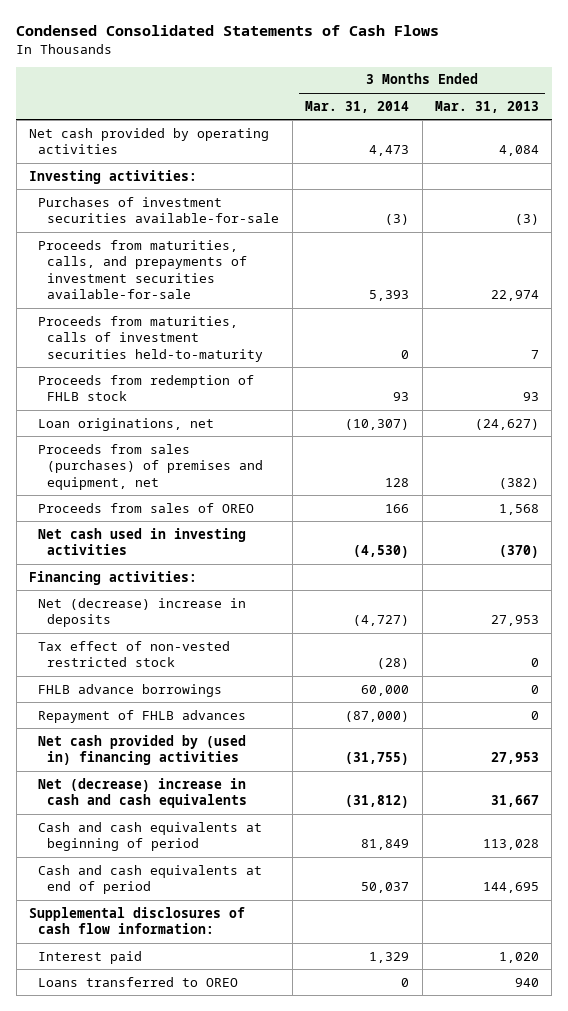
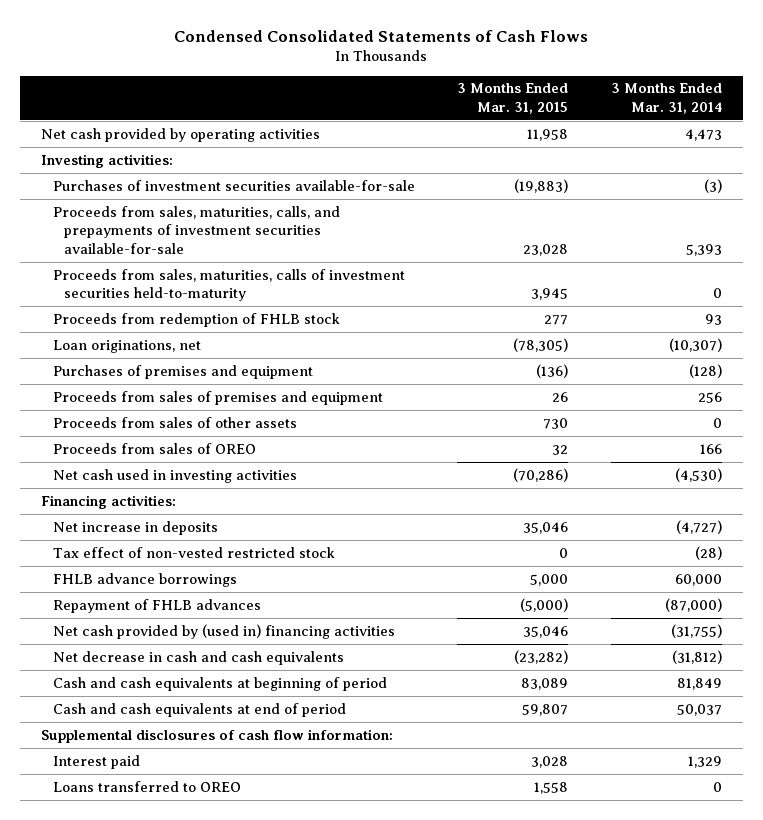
- | 3 Months Ended Mar. 31, 2014 | 3 Months Ended Mar. 31, 2013
+ | 3 Months Ended Mar. 31, 2015 | 3 Months Ended Mar. 31, 2014
- Proceeds from maturities, calls, and prepayments of investment securities available-for-sale | 5,393 | 22,974
- Proceeds from maturities, calls of investment securities held-to-maturity | 0 | 7
+ Proceeds from sales, maturities, calls, and prepayments of investment securities available-for-sale | 23,028 | 5,393
+ Proceeds from sales, maturities, calls of investment securities held-to-maturity | 3,945 | 0
- Proceeds from sales (purchases) of premises and equipment, net | 128 | (382)
+ Purchases of premises and equipment | (136) | (128)
+ Proceeds from sales of premises and equipment | 26 | 256
+ Proceeds from sales of other assets | 730 | 0
- Net (decrease) increase in deposits | (4,727) | 27,953
+ Net increase in deposits | 35,046 | (4,727)
- Net (decrease) increase in cash and cash equivalents | (31,812) | 31,667
+ Net decrease in cash and cash equivalents | (23,282) | (31,812)

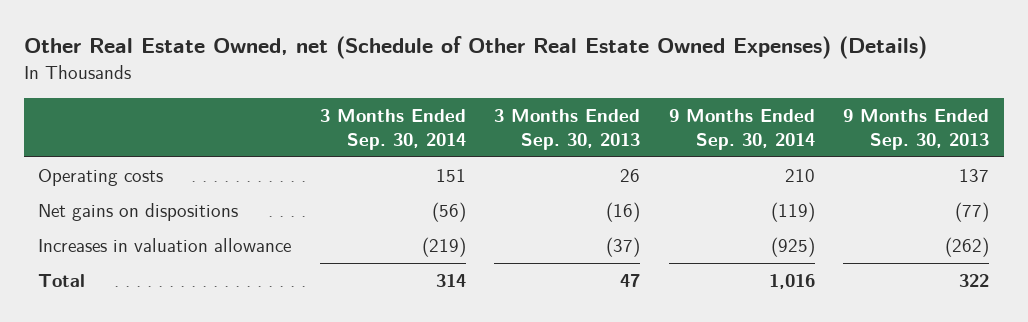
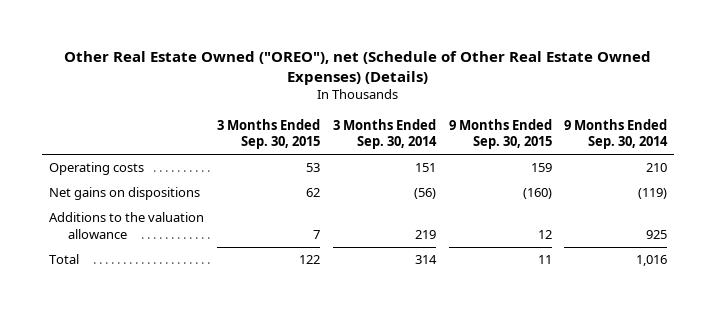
- Other Real Estate Owned, net (Schedule of Other Real Estate Owned Expenses) (Details)
+ Other Real Estate Owned ("OREO"), net (Schedule of Other Real Estate Owned Expenses) (Details)
- | 3 Months Ended Sep. 30, 2014 | 3 Months Ended Sep. 30, 2013 | 9 Months Ended Sep. 30, 2014 | 9 Months Ended Sep. 30, 2013
+ | 3 Months Ended Sep. 30, 2015 | 3 Months Ended Sep. 30, 2014 | 9 Months Ended Sep. 30, 2015 | 9 Months Ended Sep. 30, 2014
- Increases in valuation allowance | (219) | (37) | (925) | (262)
+ Additions to the valuation allowance | 7 | 219 | 12 | 925

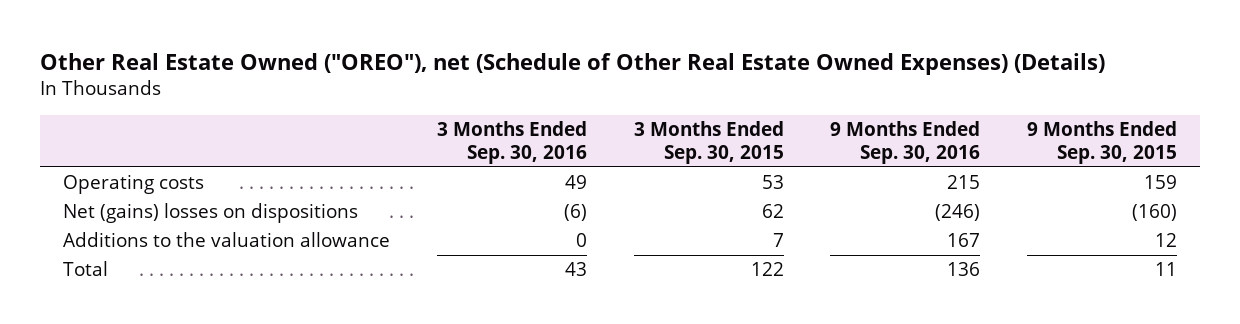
- | 3 Months Ended Sep. 30, 2015 | 3 Months Ended Sep. 30, 2014 | 9 Months Ended Sep. 30, 2015 | 9 Months Ended Sep. 30, 2014
+ | 3 Months Ended Sep. 30, 2016 | 3 Months Ended Sep. 30, 2015 | 9 Months Ended Sep. 30, 2016 | 9 Months Ended Sep. 30, 2015
- Net gains on dispositions | 62 | (56) | (160) | (119)
+ Net (gains) losses on dispositions | (6) | 62 | (246) | (160)

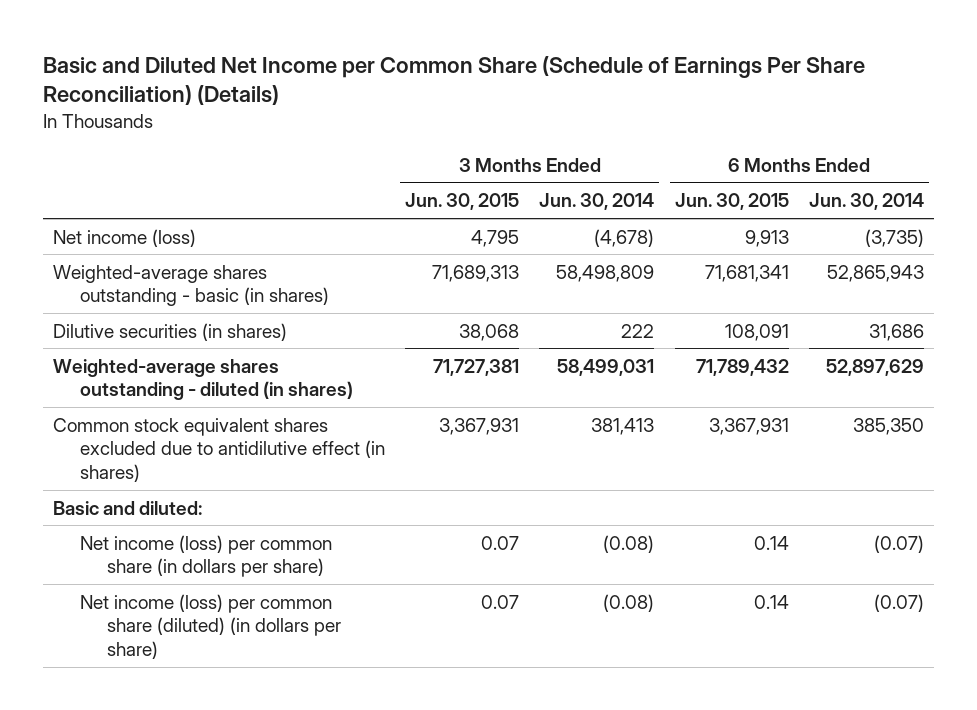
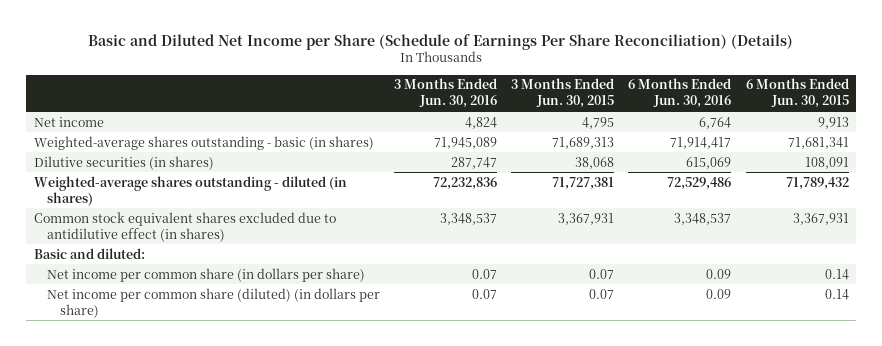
- Basic and Diluted Net Income per Common Share (Schedule of Earnings Per Share Reconciliation) (Details)
+ Basic and Diluted Net Income per Share (Schedule of Earnings Per Share Reconciliation) (Details)
- | 3 Months Ended Jun. 30, 2015 | 3 Months Ended Jun. 30, 2014 | 6 Months Ended Jun. 30, 2015 | 6 Months Ended Jun. 30, 2014
+ | 3 Months Ended Jun. 30, 2016 | 3 Months Ended Jun. 30, 2015 | 6 Months Ended Jun. 30, 2016 | 6 Months Ended Jun. 30, 2015
- Net income (loss) | 4,795 | (4,678) | 9,913 | (3,735)
+ Net income | 4,824 | 4,795 | 6,764 | 9,913
- Net income (loss) per common share (in dollars per share) | 0.07 | (0.08) | 0.14 | (0.07)
- Net income (loss) per common share (diluted) (in dollars per share) | 0.07 | (0.08) | 0.14 | (0.07)
+ Net income per common share (in dollars per share) | 0.07 | 0.07 | 0.09 | 0.14
+ Net income per common share (diluted) (in dollars per share) | 0.07 | 0.07 | 0.09 | 0.14

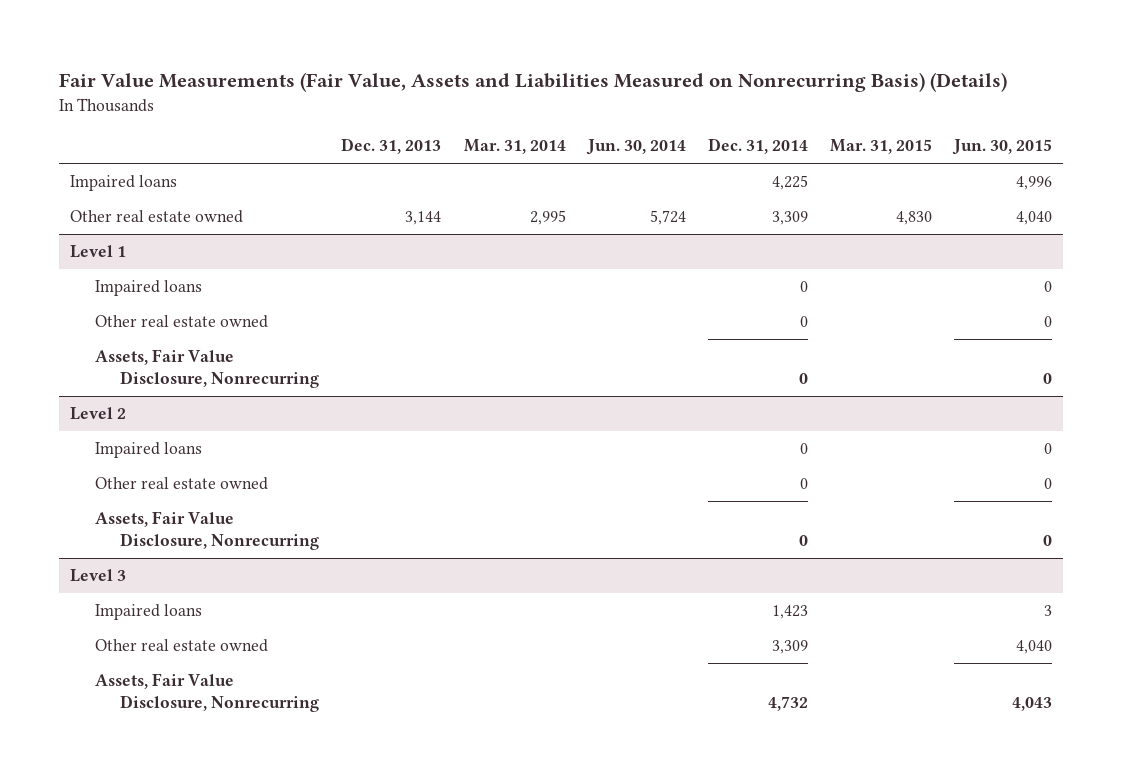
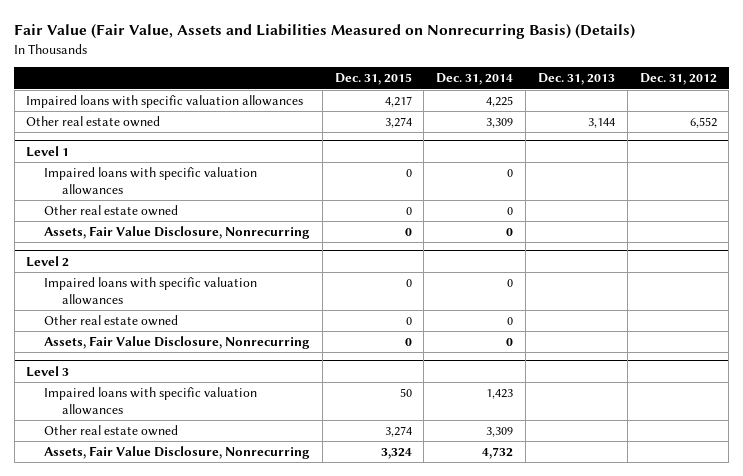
- Fair Value Measurements (Fair Value, Assets and Liabilities Measured on Nonrecurring Basis) (Details)
+ Fair Value (Fair Value, Assets and Liabilities Measured on Nonrecurring Basis) (Details)
- | Dec. 31, 2013 | Mar. 31, 2014 | Jun. 30, 2014 | Dec. 31, 2014 | Mar. 31, 2015 | Jun. 30, 2015
+ | Dec. 31, 2015 | Dec. 31, 2014 | Dec. 31, 2013 | Dec. 31, 2012
- Impaired loans | | | | 4,225 | | 4,996
+ Impaired loans with specific valuation allowances | 4,217 | 4,225 | |
@ Level 1
- Impaired loans | | | | 0 | | 0
+ Impaired loans with specific valuation allowances | 0 | 0 | |
@ Level 2
- Impaired loans | | | | 0 | | 0
+ Impaired loans with specific valuation allowances | 0 | 0 | |
@ Level 3
- Impaired loans | | | | 1,423 | | 3
+ Impaired loans with specific valuation allowances | 50 | 1,423 | |

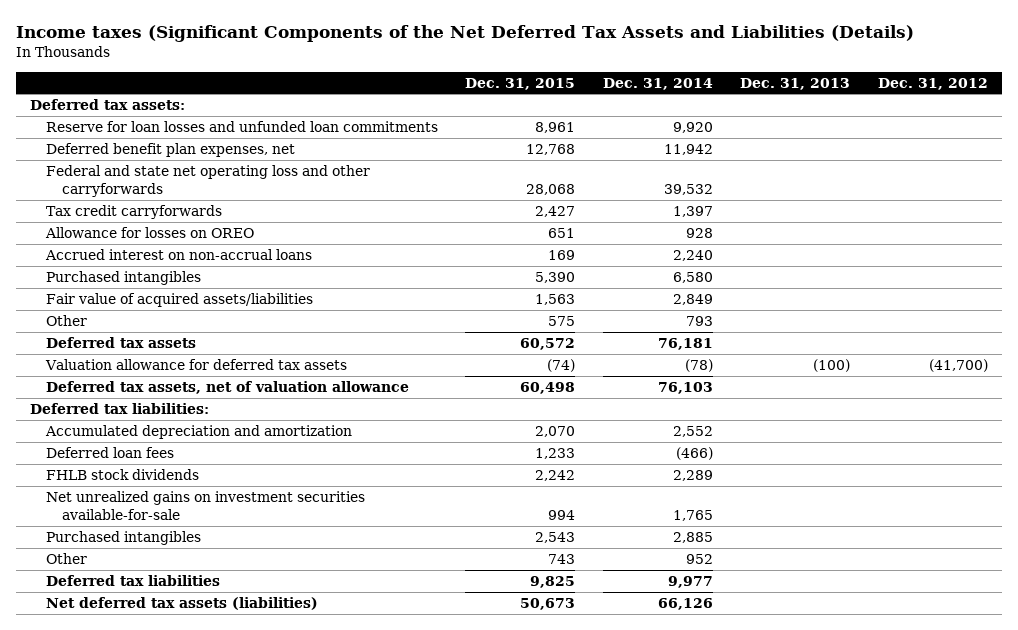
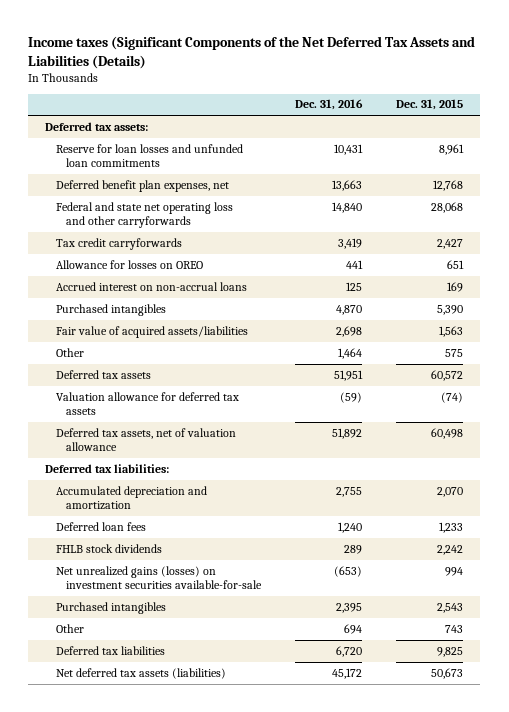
- | Dec. 31, 2015 | Dec. 31, 2014 | Dec. 31, 2013 | Dec. 31, 2012
+ | Dec. 31, 2016 | Dec. 31, 2015
- Net unrealized gains on investment securities available-for-sale | 994 | 1,765 | |
+ Net unrealized gains (losses) on investment securities available-for-sale | (653) | 994

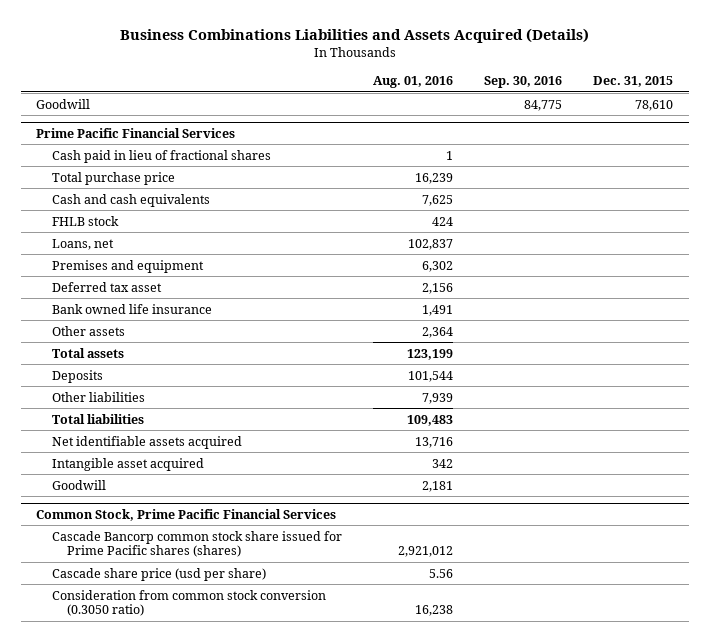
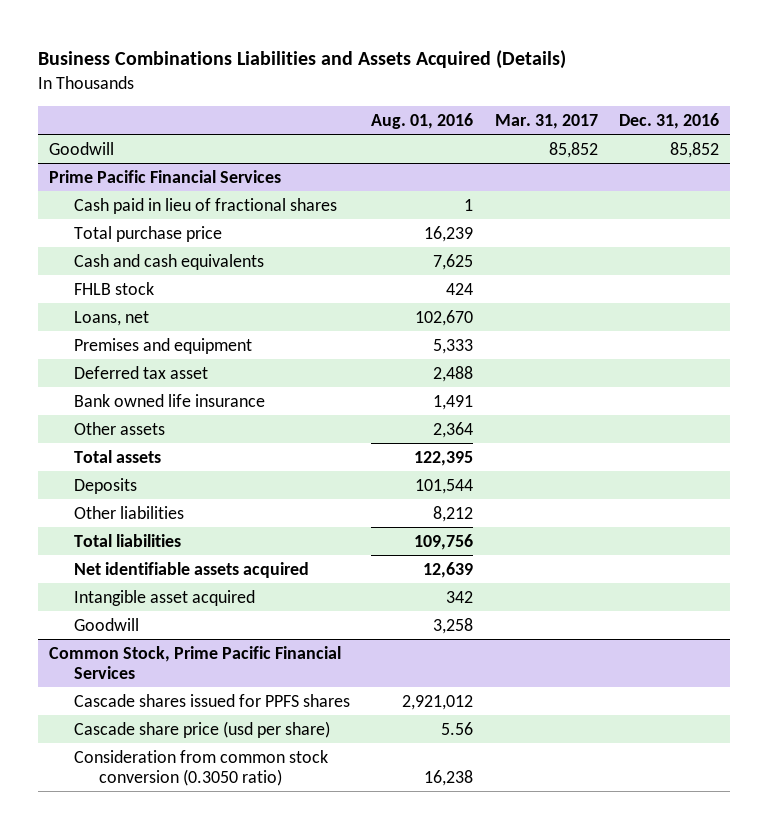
- | Aug. 01, 2016 | Sep. 30, 2016 | Dec. 31, 2015
+ | Aug. 01, 2016 | Mar. 31, 2017 | Dec. 31, 2016
@ Prime Pacific Financial Services
- Loans, net | 102,837 | |
- Premises and equipment | 6,302 | |
- Deferred tax asset | 2,156 | |
+ Loans, net | 102,670 | |
+ Premises and equipment | 5,333 | |
+ Deferred tax asset | 2,488 | |
- Total assets | 123,199 | |
+ Total assets | 122,395 | |
- Other liabilities | 7,939 | |
- Total liabilities | 109,483 | |
- Net identifiable assets acquired | 13,716 | |
+ Other liabilities | 8,212 | |
+ Total liabilities | 109,756 | |
+ Net identifiable assets acquired | 12,639 | |
- Goodwill | 2,181 | |
+ Goodwill | 3,258 | |
@ Common Stock, Prime Pacific Financial Services
- Cascade Bancorp common stock share issued for Prime Pacific shares (shares) | 2,921,012 | |
+ Cascade shares issued for PPFS shares | 2,921,012 | |

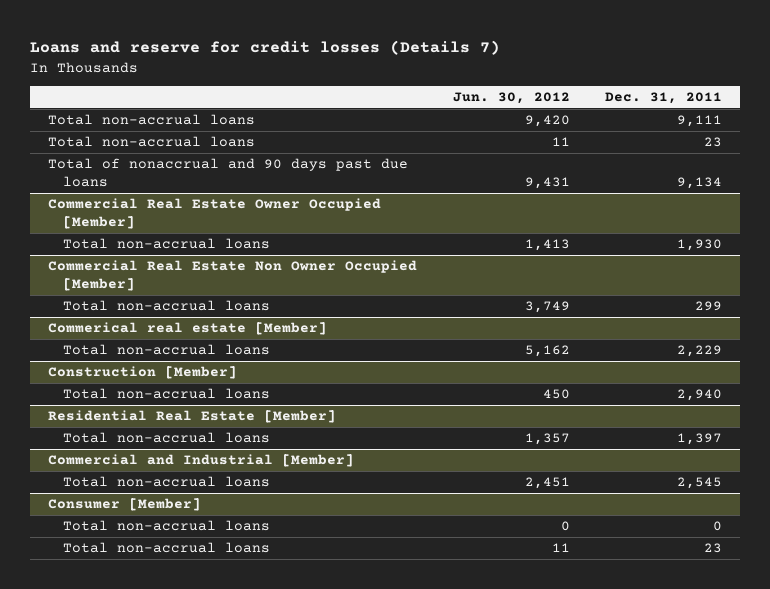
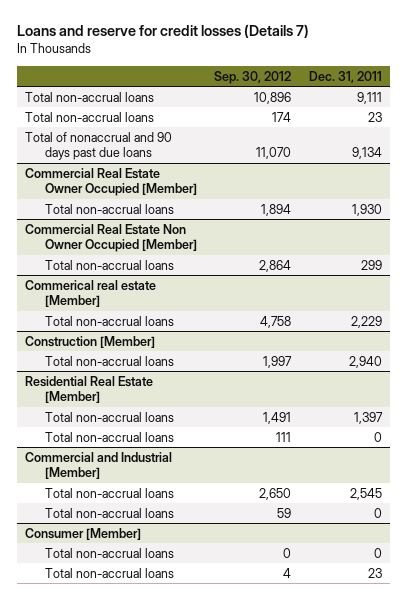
- | Jun. 30, 2012 | Dec. 31, 2011
+ | Sep. 30, 2012 | Dec. 31, 2011
@ Residential Real Estate [Member]
+ Total non-accrual loans | 111 | 0
@ Commercial and Industrial [Member]
+ Total non-accrual loans | 59 | 0

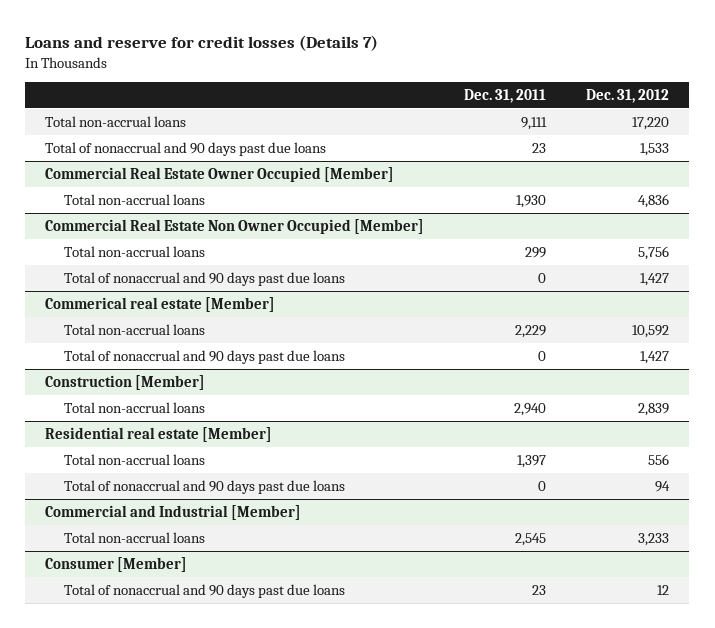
- | Sep. 30, 2012 | Dec. 31, 2011
+ | Dec. 31, 2011 | Dec. 31, 2012
- Total non-accrual loans | 174 | 23
- Total of nonaccrual and 90 days past due loans | 11,070 | 9,134
+ Total of nonaccrual and 90 days past due loans | 23 | 1,533
@ Commercial Real Estate Non Owner Occupied [Member]
+ Total of nonaccrual and 90 days past due loans | 0 | 1,427
@ Commerical real estate [Member]
+ Total of nonaccrual and 90 days past due loans | 0 | 1,427
- Residential Real Estate [Member]
+ Residential real estate [Member]
- Total non-accrual loans | 111 | 0
+ Total of nonaccrual and 90 days past due loans | 0 | 94
@ Commercial and Industrial [Member]
- Total non-accrual loans | 59 | 0
@ Consumer [Member]
- Total non-accrual loans | 0 | 0
- Total non-accrual loans | 4 | 23
+ Total of nonaccrual and 90 days past due loans | 23 | 12

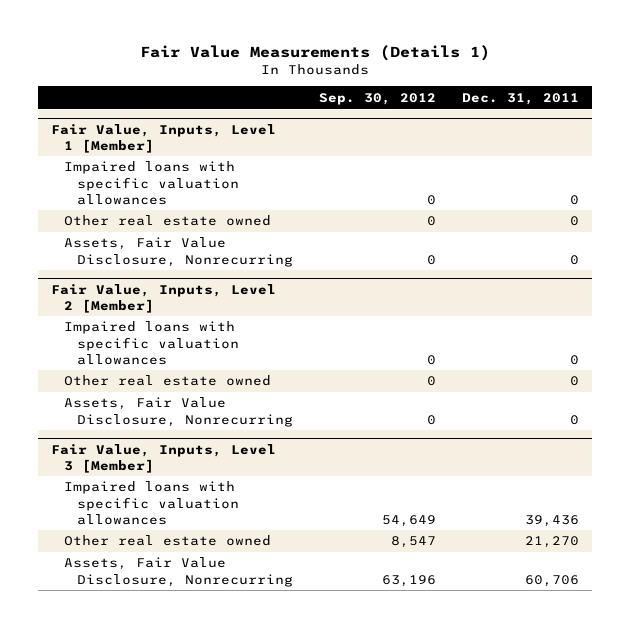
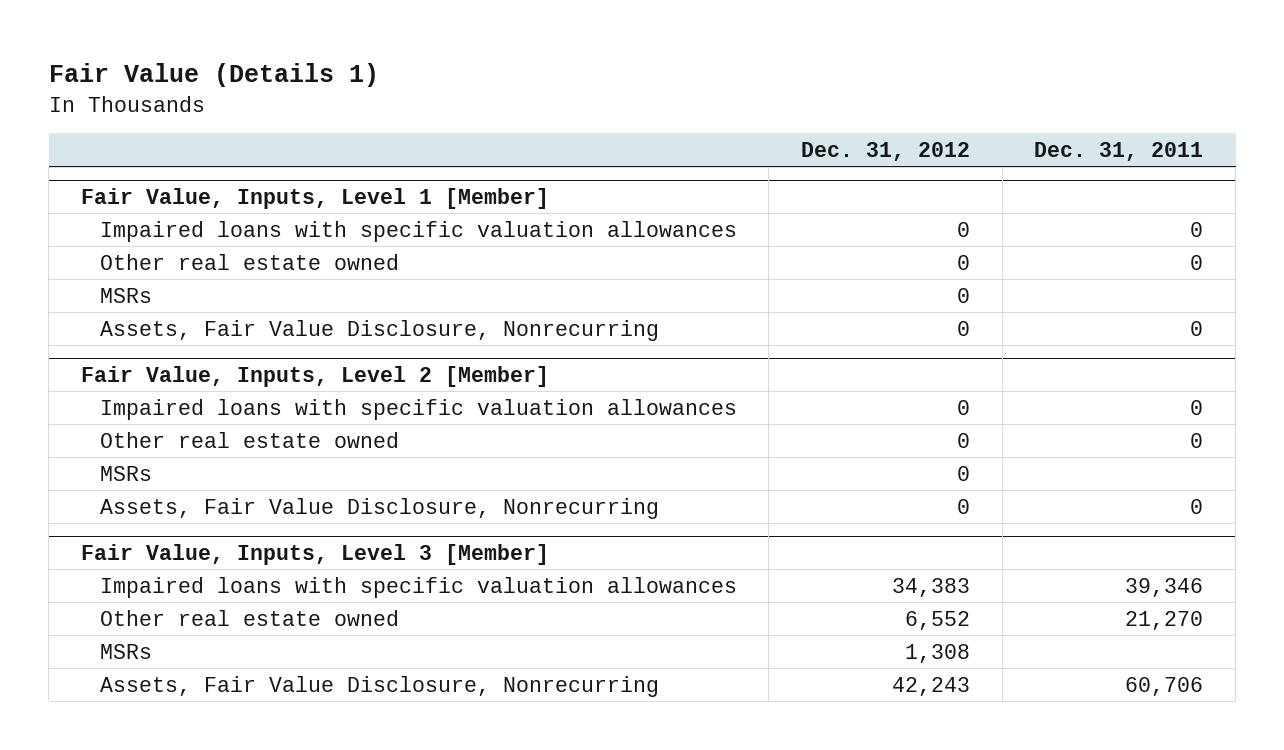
- Fair Value Measurements (Details 1)
+ Fair Value (Details 1)
- | Sep. 30, 2012 | Dec. 31, 2011
+ | Dec. 31, 2012 | Dec. 31, 2011
@ Fair Value, Inputs, Level 1 [Member]
+ MSRs | 0 |
@ Fair Value, Inputs, Level 2 [Member]
+ MSRs | 0 |
@ Fair Value, Inputs, Level 3 [Member]
- Impaired loans with specific valuation allowances | 54,649 | 39,436
+ Impaired loans with specific valuation allowances | 34,383 | 39,346
+ MSRs | 1,308 |

